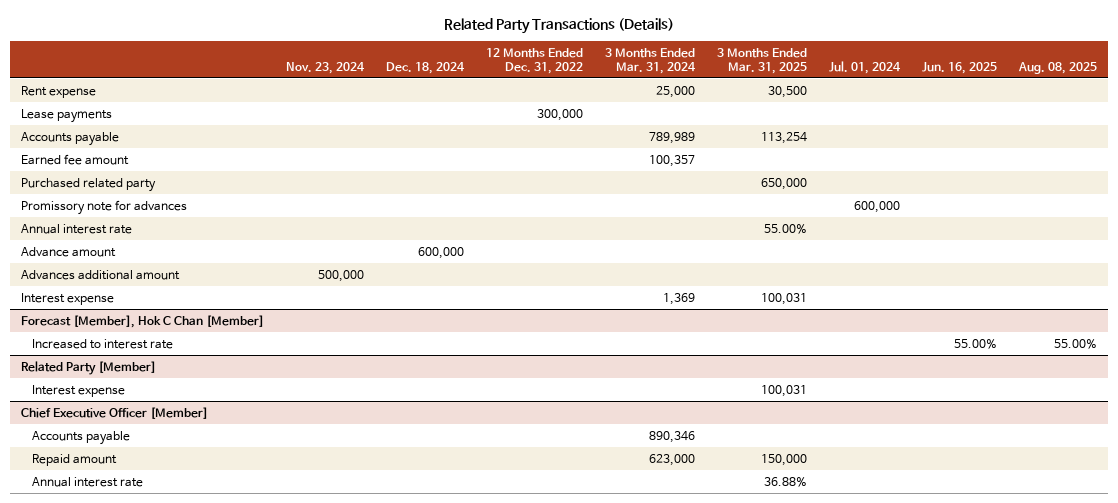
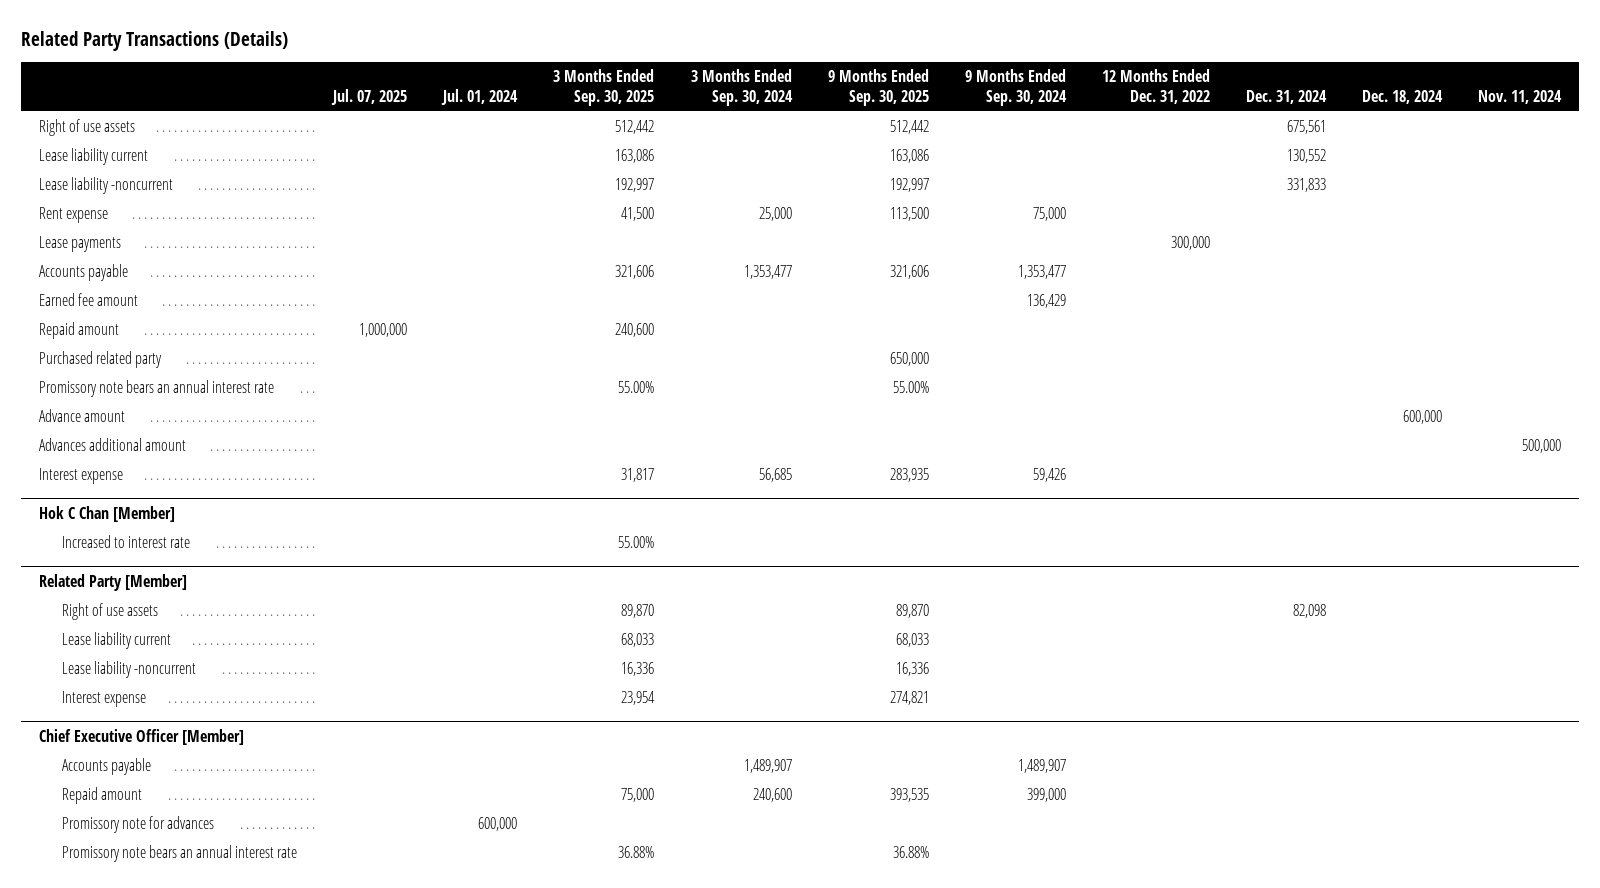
- | Nov. 23, 2024 | Dec. 18, 2024 | 12 Months Ended Dec. 31, 2022 | 3 Months Ended Mar. 31, 2024 | 3 Months Ended Mar. 31, 2025 | Jul. 01, 2024 | Jun. 16, 2025 | Aug. 08, 2025
+ | Jul. 07, 2025 | Jul. 01, 2024 | 3 Months Ended Sep. 30, 2025 | 3 Months Ended Sep. 30, 2024 | 9 Months Ended Sep. 30, 2025 | 9 Months Ended Sep. 30, 2024 | 12 Months Ended Dec. 31, 2022 | Dec. 31, 2024 | Dec. 18, 2024 | Nov. 11, 2024
+ Right of use assets | | | 512,442 | | 512,442 | | | 675,561 | |
+ Lease liability current | | | 163,086 | | 163,086 | | | 130,552 | |
+ Lease liability -noncurrent | | | 192,997 | | 192,997 | | | 331,833 | |
+ Repaid amount | 1,000,000 | | 240,600 | | | | | | |
- Promissory note for advances | | | | | | 600,000 | |
- Annual interest rate | | | | | 55.00% | | |
+ Promissory note bears an annual interest rate | | | 55.00% | | 55.00% | | | | |
- Forecast [Member], Hok C Chan [Member]
+ Hok C Chan [Member]
@ Related Party [Member]
+ Right of use assets | | | 89,870 | | 89,870 | | | 82,098 | |
+ Lease liability current | | | 68,033 | | 68,033 | | | | |
+ Lease liability -noncurrent | | | 16,336 | | 16,336 | | | | |
@ Chief Executive Officer [Member]
- Annual interest rate | | | | | 36.88% | | |
+ Promissory note for advances | | 600,000 | | | | | | | |
+ Promissory note bears an annual interest rate | | | 36.88% | | 36.88% | | | | |

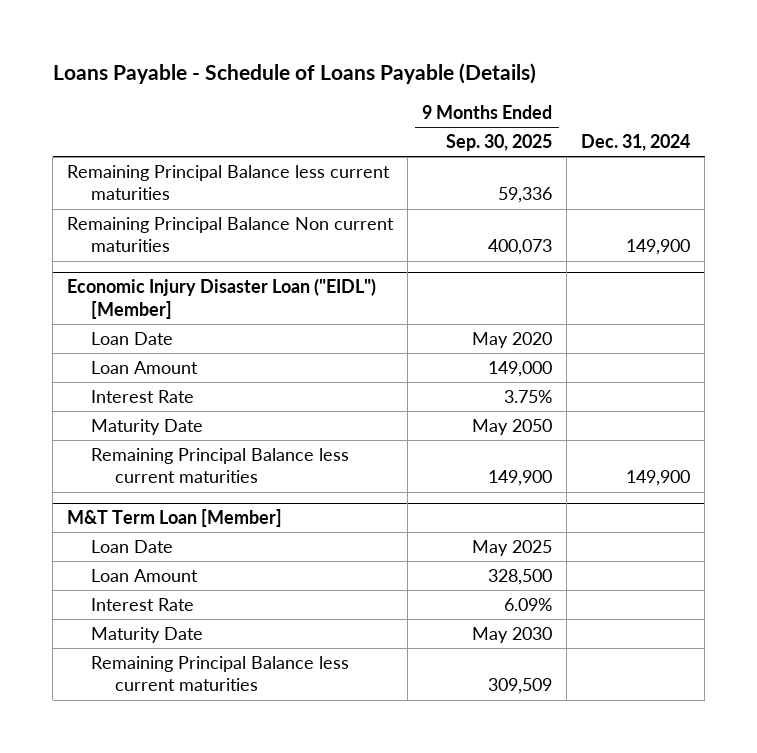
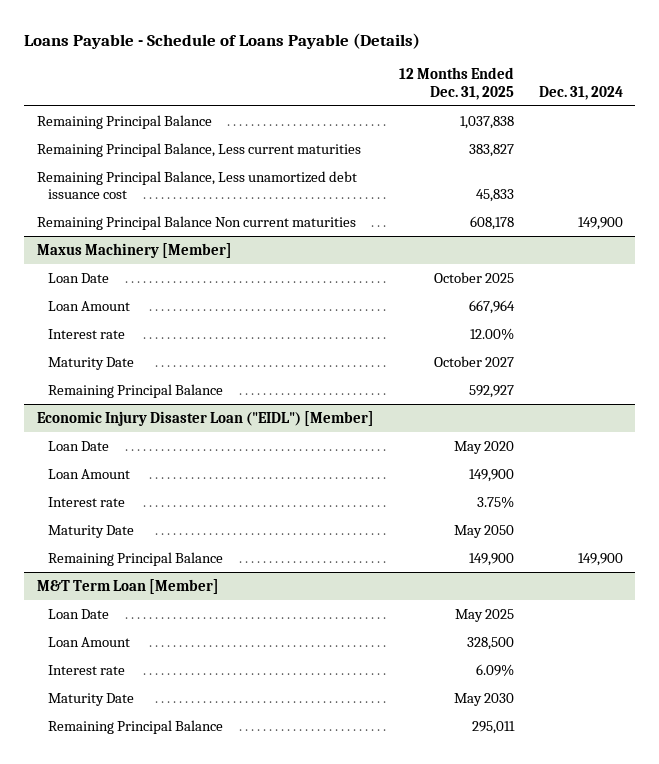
- | 9 Months Ended Sep. 30, 2025 | Dec. 31, 2024
+ | 12 Months Ended Dec. 31, 2025 | Dec. 31, 2024
- Remaining Principal Balance less current maturities | 59,336 |
+ Remaining Principal Balance | 1,037,838 |
+ Remaining Principal Balance, Less current maturities | 383,827 |
+ Remaining Principal Balance, Less unamortized debt issuance cost | 45,833 |
+ Maxus Machinery [Member]
+ Loan Date | October 2025 |
+ Loan Amount | 667,964 |
+ Interest rate | 12.00% |
+ Maturity Date | October 2027 |
+ Remaining Principal Balance | 592,927 |
@ Economic Injury Disaster Loan ("EIDL") [Member]
- Interest Rate | 3.75% |
+ Interest rate | 3.75% |
- Remaining Principal Balance less current maturities | 149,900 | 149,900
+ Remaining Principal Balance | 149,900 | 149,900
@ M&T Term Loan [Member]
- Interest Rate | 6.09% |
+ Interest rate | 6.09% |
- Remaining Principal Balance less current maturities | 309,509 |
+ Remaining Principal Balance | 295,011 |

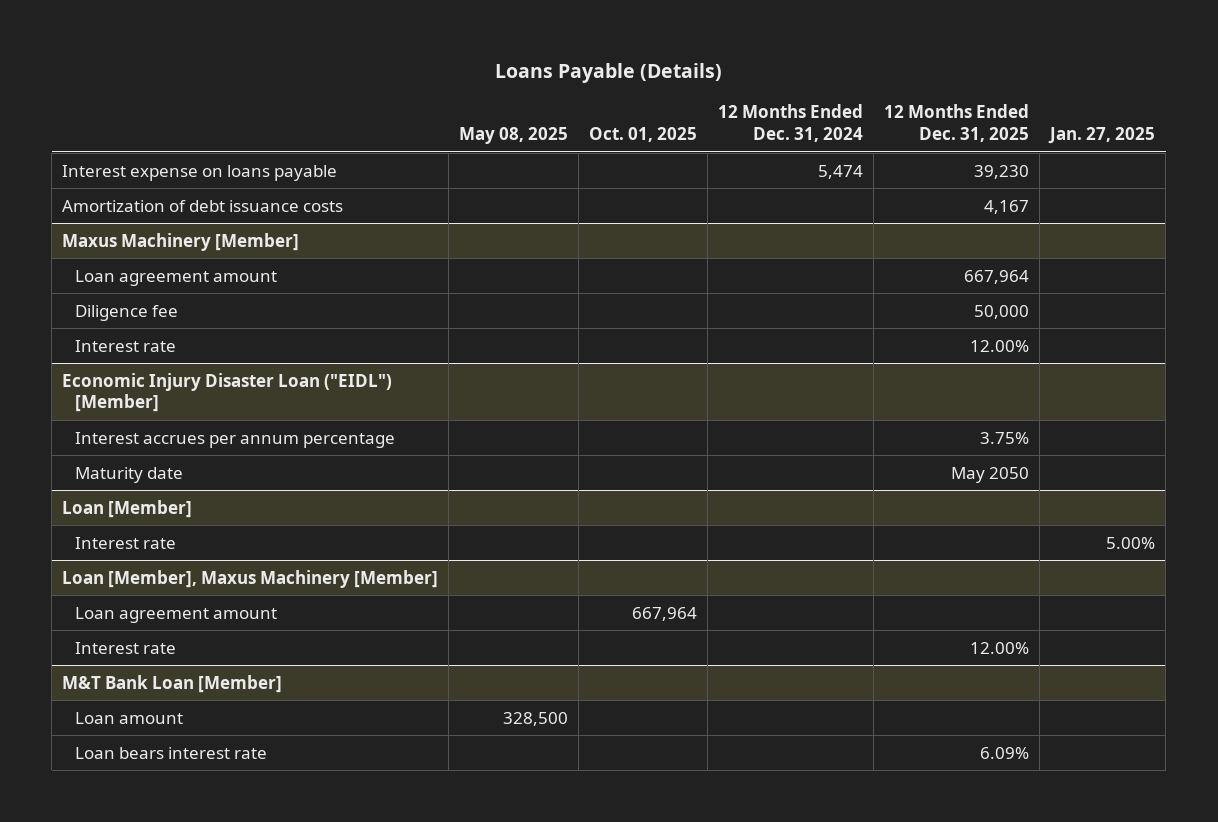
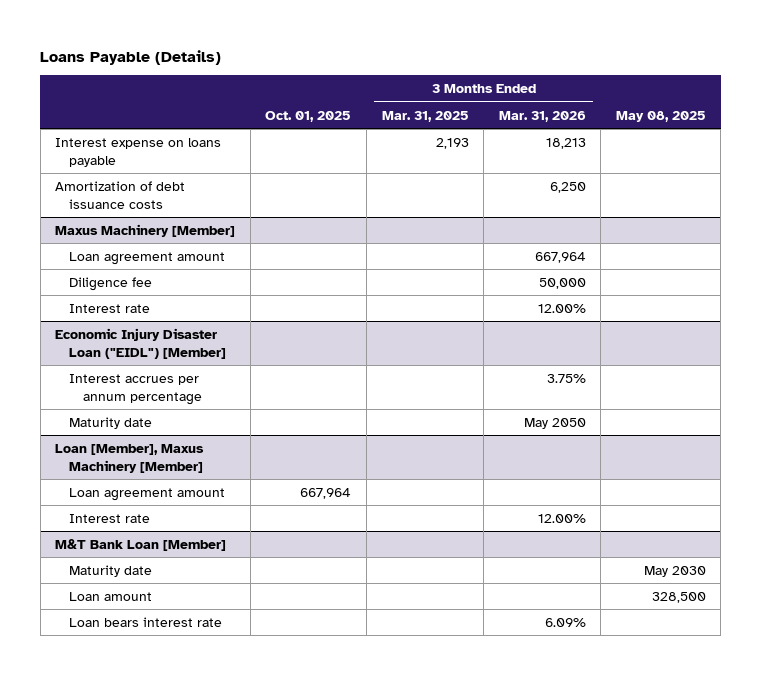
- | May 08, 2025 | Oct. 01, 2025 | 12 Months Ended Dec. 31, 2024 | 12 Months Ended Dec. 31, 2025 | Jan. 27, 2025
+ | Oct. 01, 2025 | 3 Months Ended Mar. 31, 2025 | 3 Months Ended Mar. 31, 2026 | May 08, 2025
- Loan [Member]
- Interest rate | | | | | 5.00%
@ M&T Bank Loan [Member]
+ Maturity date | | | | May 2030

